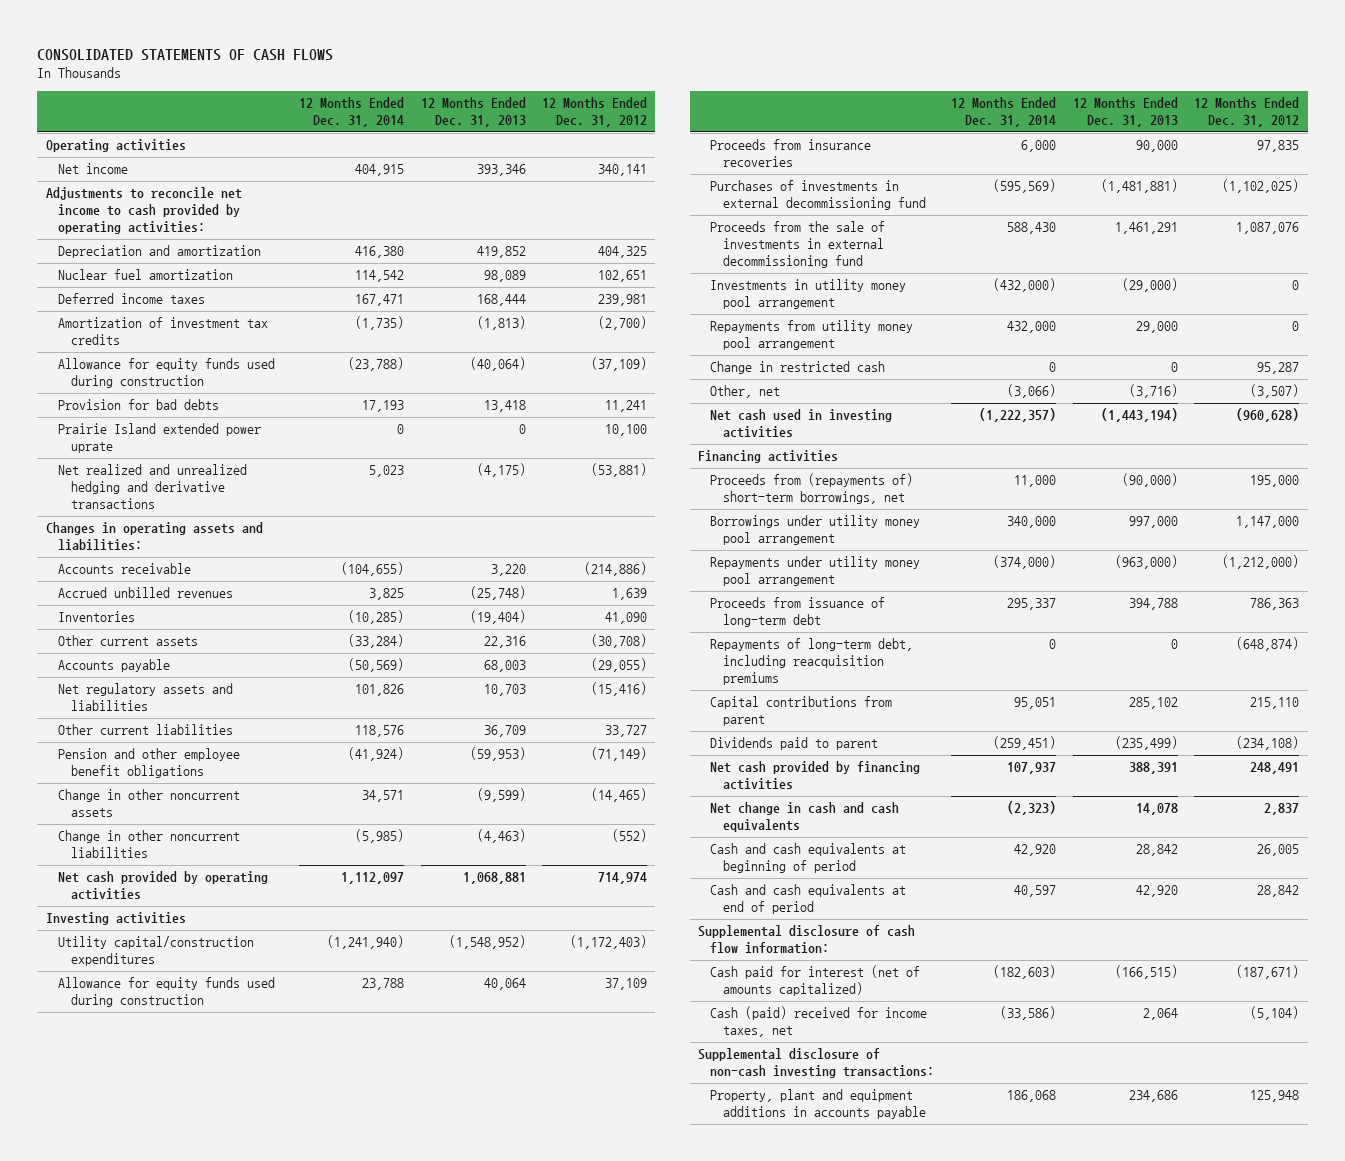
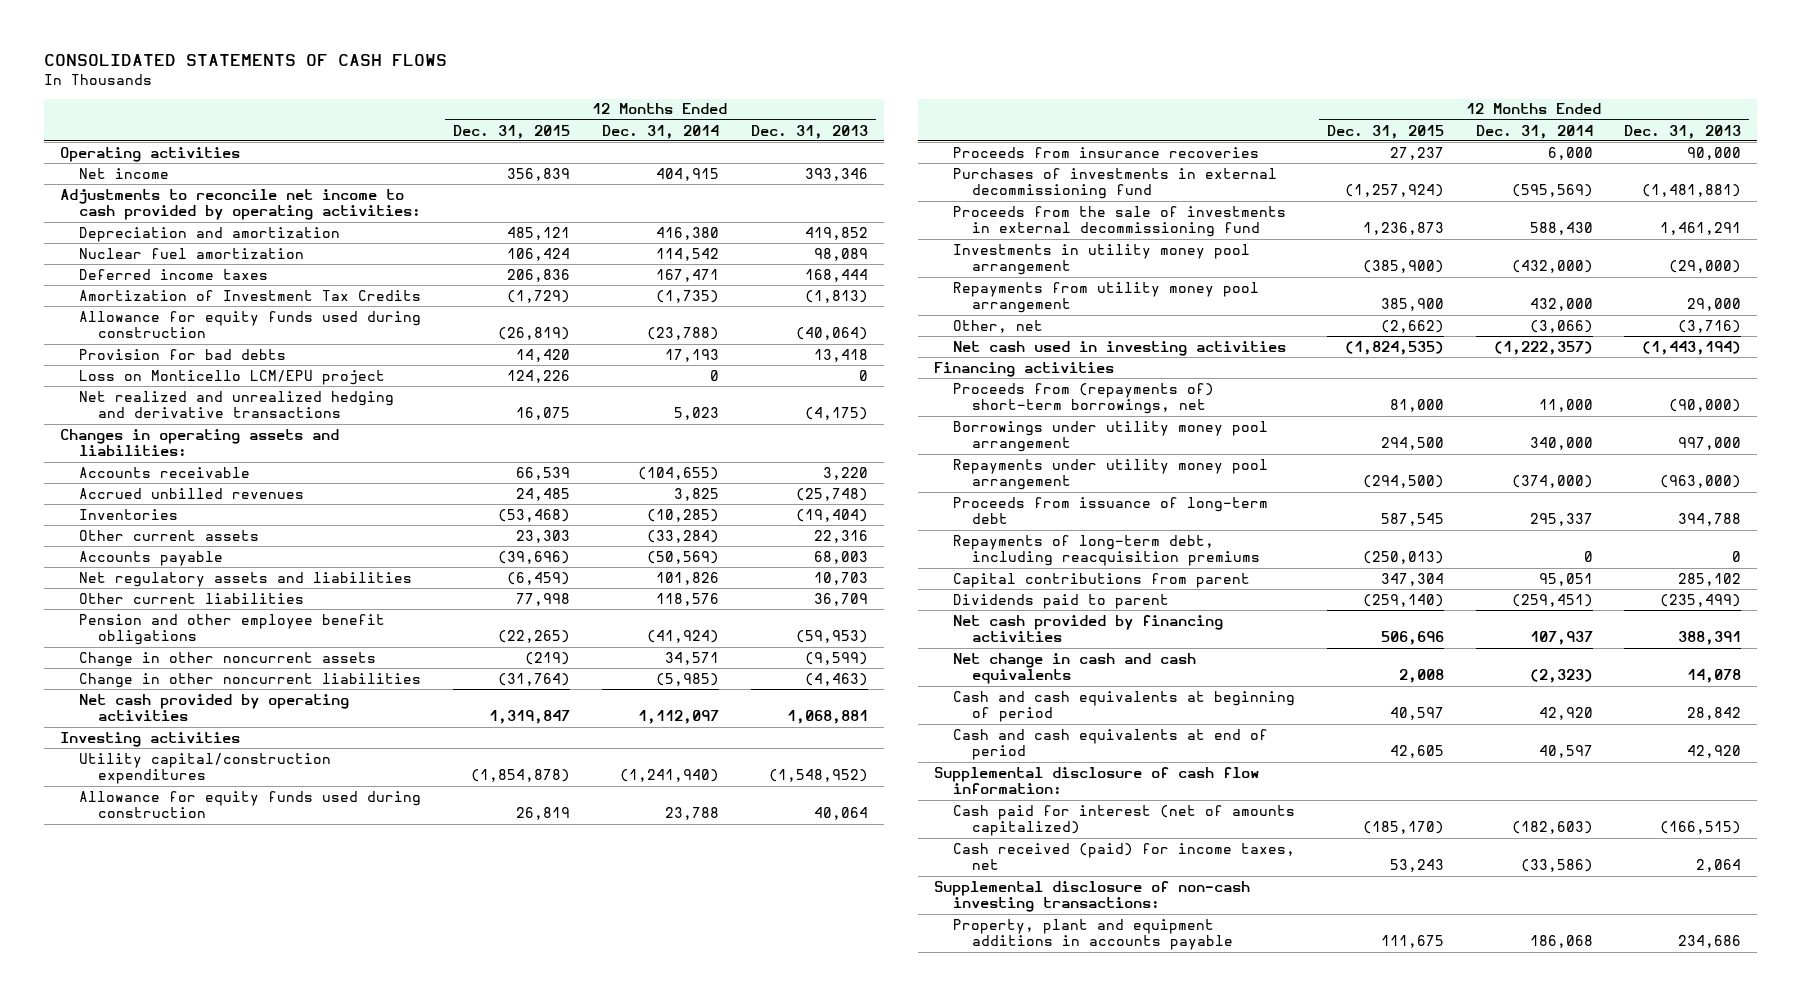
- | 12 Months Ended Dec. 31, 2014 | 12 Months Ended Dec. 31, 2013 | 12 Months Ended Dec. 31, 2012
+ | 12 Months Ended Dec. 31, 2015 | 12 Months Ended Dec. 31, 2014 | 12 Months Ended Dec. 31, 2013
- Amortization of investment tax credits | (1,735) | (1,813) | (2,700)
+ Amortization of Investment Tax Credits | (1,729) | (1,735) | (1,813)
- Prairie Island extended power uprate | 0 | 0 | 10,100
+ Loss on Monticello LCM/EPU project | 124,226 | 0 | 0
- Change in restricted cash | 0 | 0 | 95,287
- Cash (paid) received for income taxes, net | (33,586) | 2,064 | (5,104)
+ Cash received (paid) for income taxes, net | 53,243 | (33,586) | 2,064

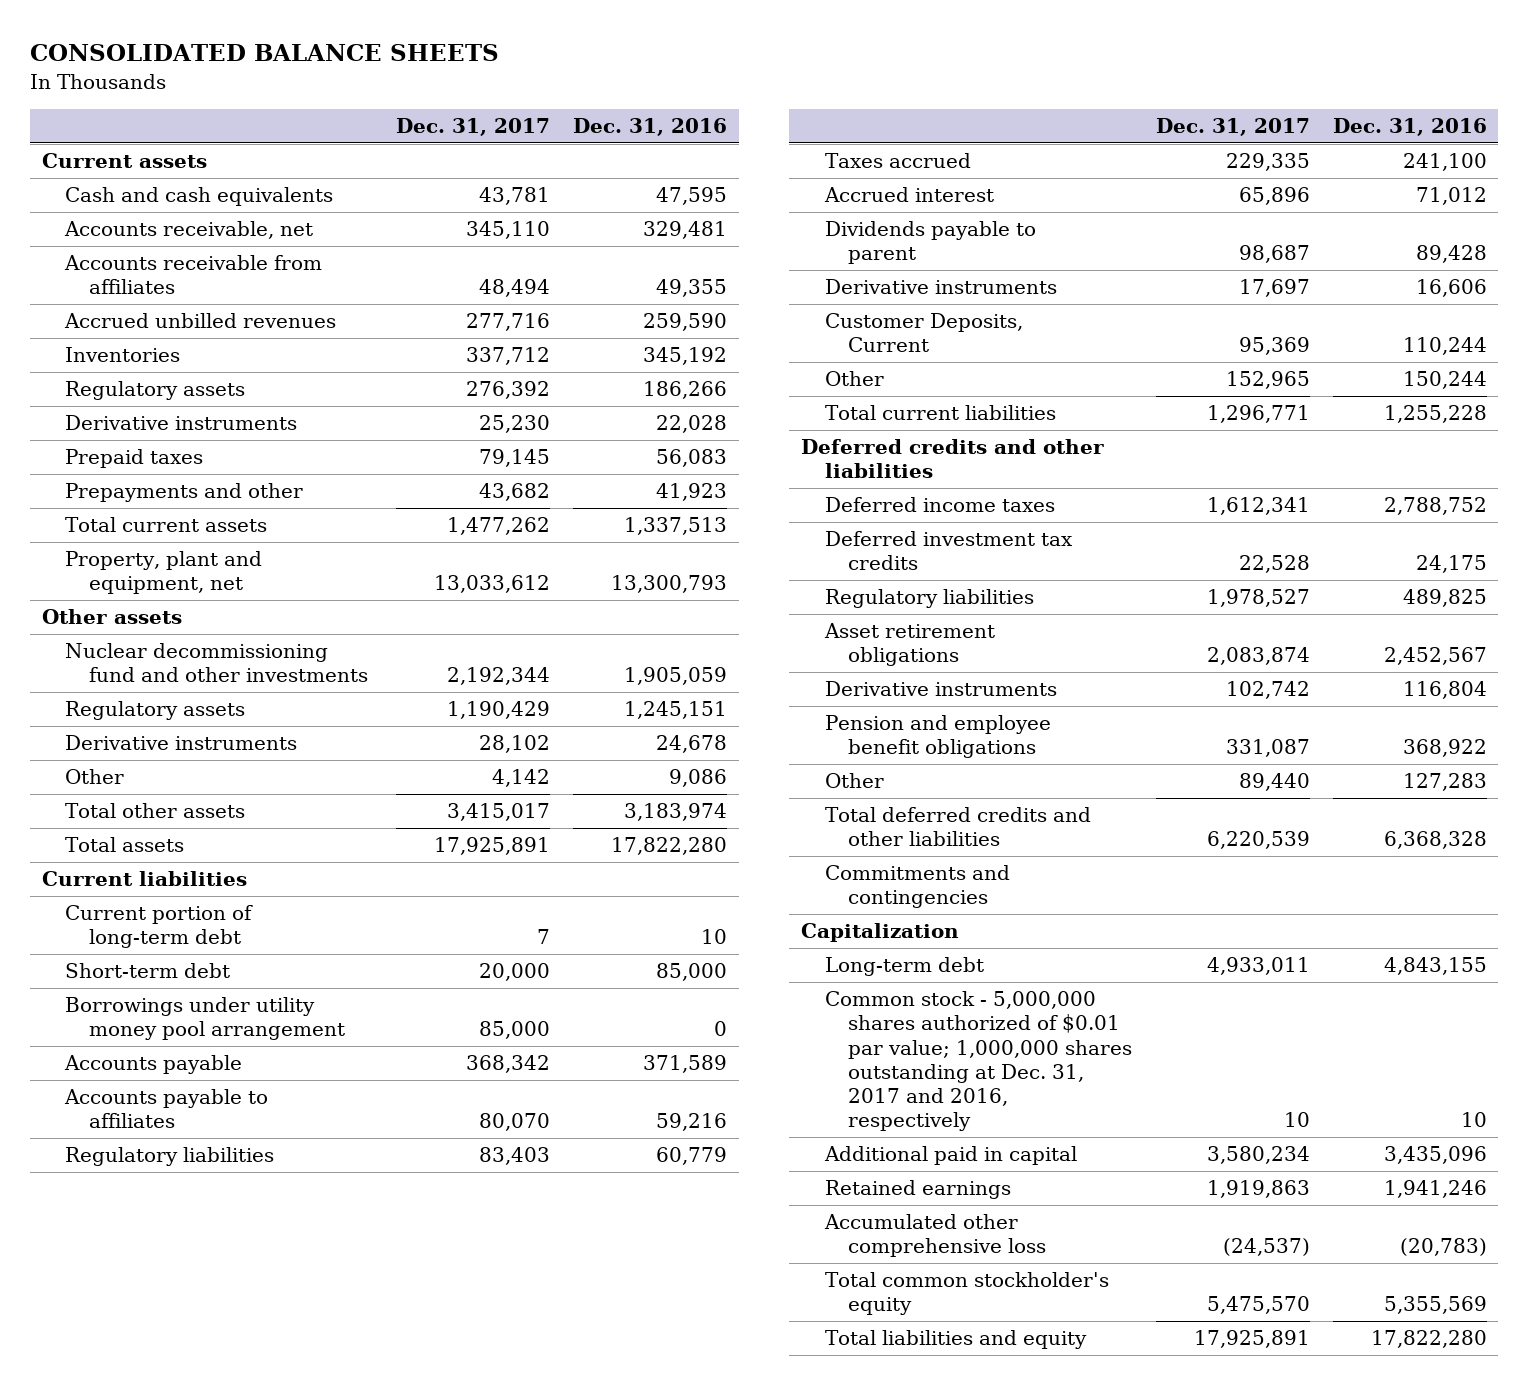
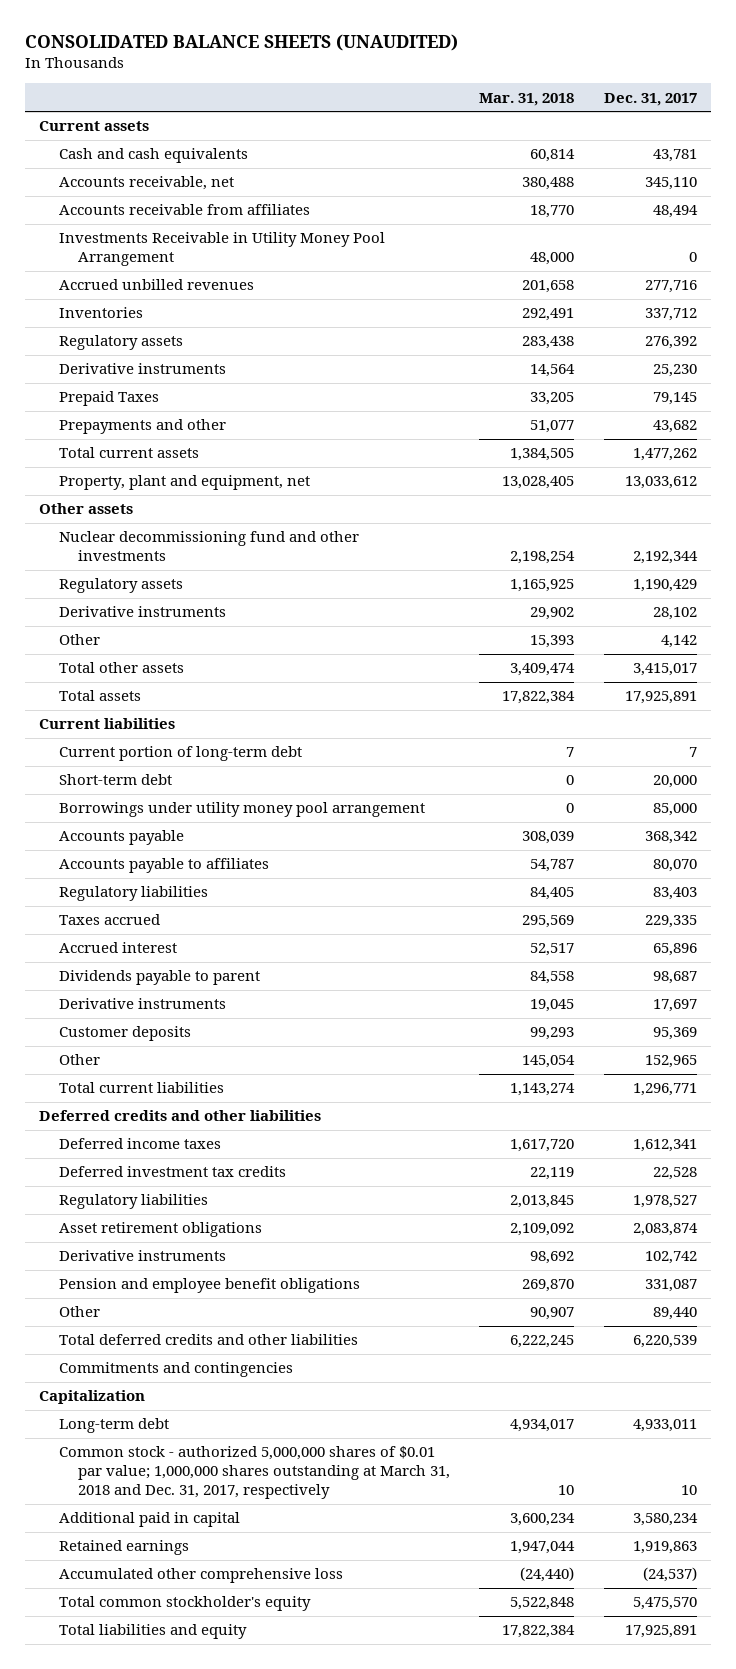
- CONSOLIDATED BALANCE SHEETS
+ CONSOLIDATED BALANCE SHEETS (UNAUDITED)
- | Dec. 31, 2017 | Dec. 31, 2016
+ | Mar. 31, 2018 | Dec. 31, 2017
+ Investments Receivable in Utility Money Pool Arrangement | 48,000 | 0
- Prepaid taxes | 79,145 | 56,083
+ Prepaid Taxes | 33,205 | 79,145
- Customer Deposits, Current | 95,369 | 110,244
+ Customer deposits | 99,293 | 95,369
- Common stock - 5,000,000 shares authorized of $0.01 par value; 1,000,000 shares outstanding at Dec. 31, 2017 and 2016, respectively | 10 | 10
+ Common stock - authorized 5,000,000 shares of $0.01 par value; 1,000,000 shares outstanding at March 31, 2018 and Dec. 31, 2017, respectively | 10 | 10

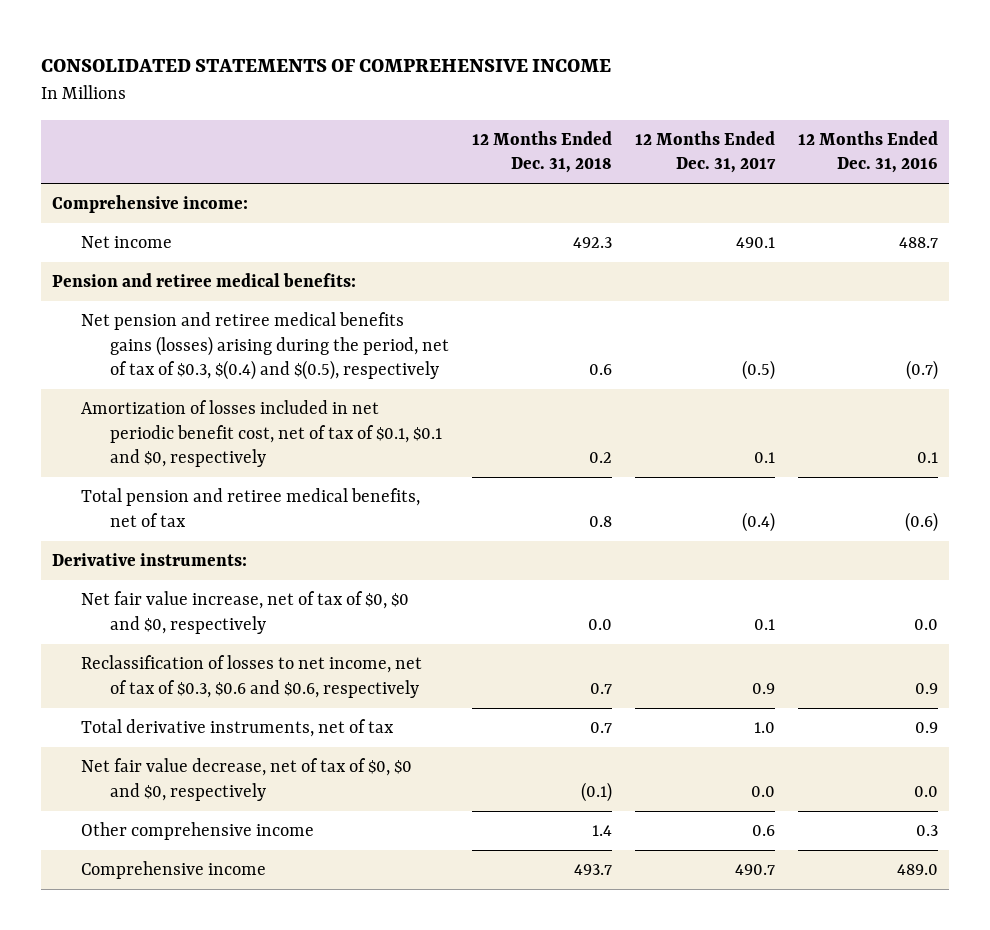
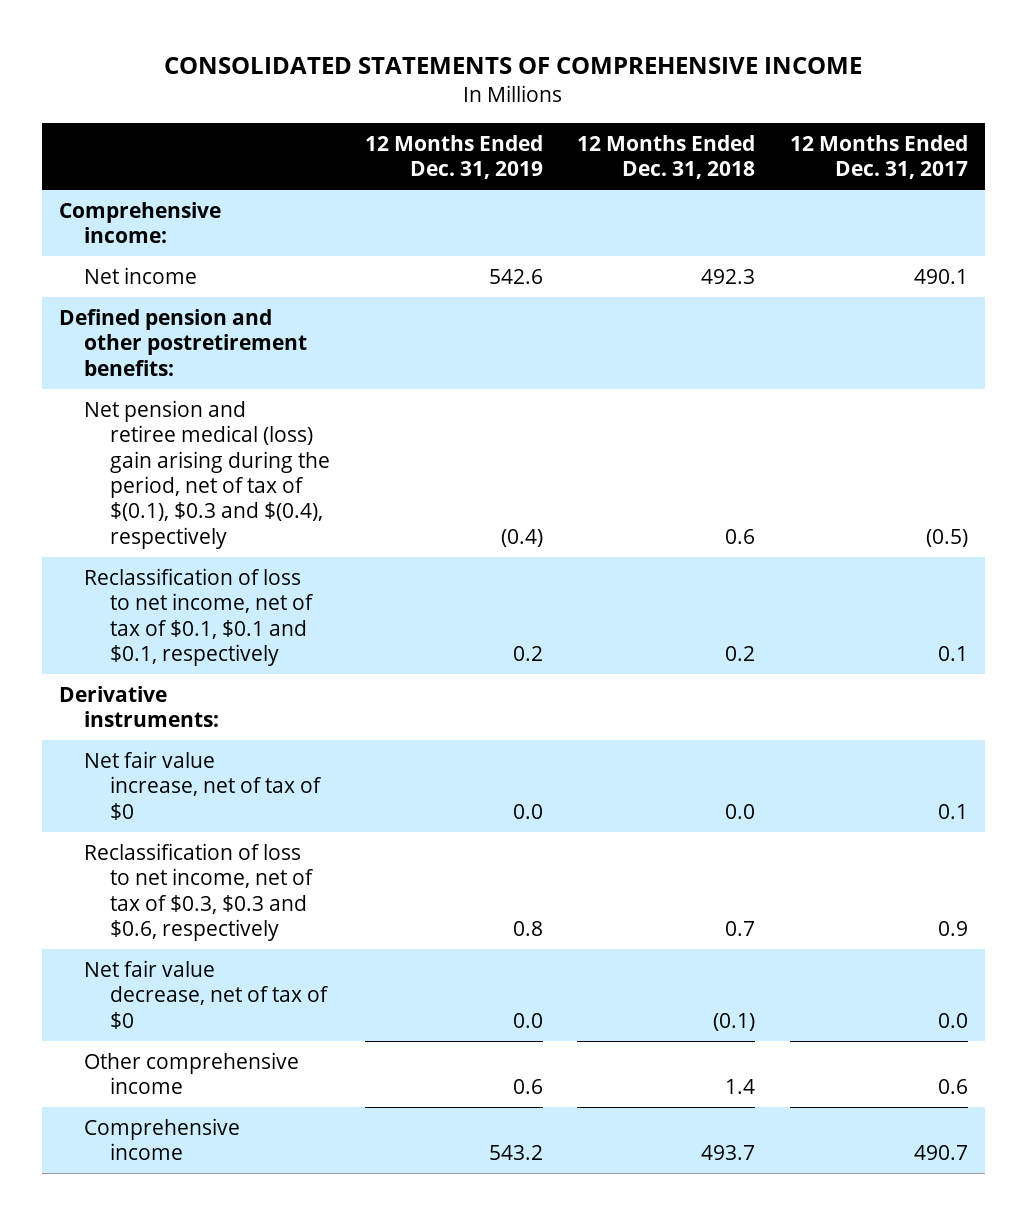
- | 12 Months Ended Dec. 31, 2018 | 12 Months Ended Dec. 31, 2017 | 12 Months Ended Dec. 31, 2016
+ | 12 Months Ended Dec. 31, 2019 | 12 Months Ended Dec. 31, 2018 | 12 Months Ended Dec. 31, 2017
- Pension and retiree medical benefits:
- Net pension and retiree medical benefits gains (losses) arising during the period, net of tax of $0.3, $(0.4) and $(0.5), respectively | 0.6 | (0.5) | (0.7)
- Amortization of losses included in net periodic benefit cost, net of tax of $0.1, $0.1 and $0, respectively | 0.2 | 0.1 | 0.1
- Total pension and retiree medical benefits, net of tax | 0.8 | (0.4) | (0.6)
+ Defined pension and other postretirement benefits:
+ Net pension and retiree medical (loss) gain arising during the period, net of tax of $(0.1), $0.3 and $(0.4), respectively | (0.4) | 0.6 | (0.5)
+ Reclassification of loss to net income, net of tax of $0.1, $0.1 and $0.1, respectively | 0.2 | 0.2 | 0.1
- Net fair value increase, net of tax of $0, $0 and $0, respectively | 0.0 | 0.1 | 0.0
- Reclassification of losses to net income, net of tax of $0.3, $0.6 and $0.6, respectively | 0.7 | 0.9 | 0.9
- Total derivative instruments, net of tax | 0.7 | 1.0 | 0.9
- Net fair value decrease, net of tax of $0, $0 and $0, respectively | (0.1) | 0.0 | 0.0
+ Net fair value increase, net of tax of $0 | 0.0 | 0.0 | 0.1
+ Reclassification of loss to net income, net of tax of $0.3, $0.3 and $0.6, respectively | 0.8 | 0.7 | 0.9
+ Net fair value decrease, net of tax of $0 | 0.0 | (0.1) | 0.0

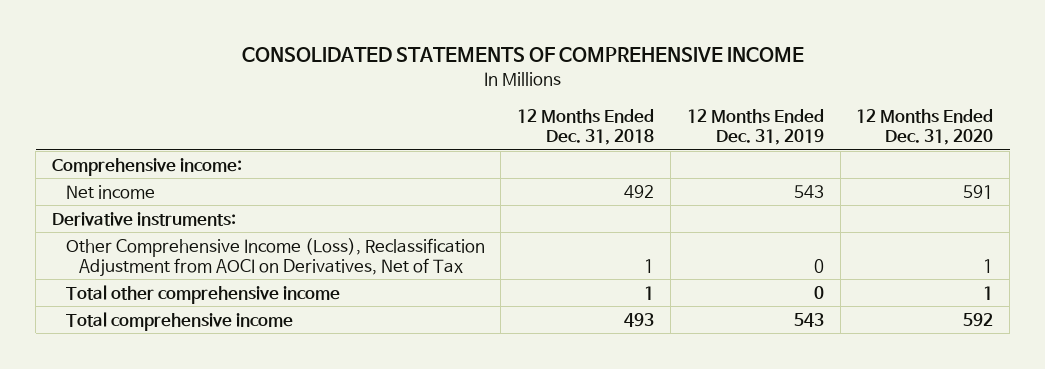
- | 12 Months Ended Dec. 31, 2019 | 12 Months Ended Dec. 31, 2018 | 12 Months Ended Dec. 31, 2017
+ | 12 Months Ended Dec. 31, 2018 | 12 Months Ended Dec. 31, 2019 | 12 Months Ended Dec. 31, 2020
- Net income | 542.6 | 492.3 | 490.1
- Defined pension and other postretirement benefits:
- Net pension and retiree medical (loss) gain arising during the period, net of tax of $(0.1), $0.3 and $(0.4), respectively | (0.4) | 0.6 | (0.5)
- Reclassification of loss to net income, net of tax of $0.1, $0.1 and $0.1, respectively | 0.2 | 0.2 | 0.1
+ Net income | 492 | 543 | 591
- Net fair value increase, net of tax of $0 | 0.0 | 0.0 | 0.1
- Reclassification of loss to net income, net of tax of $0.3, $0.3 and $0.6, respectively | 0.8 | 0.7 | 0.9
- Net fair value decrease, net of tax of $0 | 0.0 | (0.1) | 0.0
- Other comprehensive income | 0.6 | 1.4 | 0.6
- Comprehensive income | 543.2 | 493.7 | 490.7
+ Other Comprehensive Income (Loss), Reclassification Adjustment from AOCI on Derivatives, Net of Tax | 1 | 0 | 1
+ Total other comprehensive income | 1 | 0 | 1
+ Total comprehensive income | 493 | 543 | 592

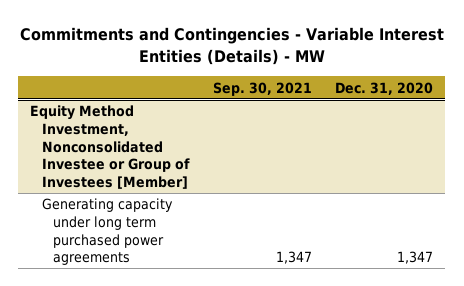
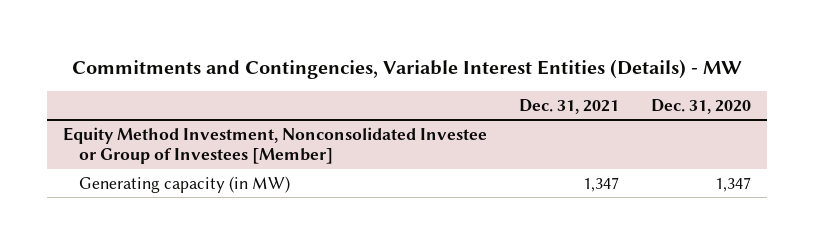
- Commitments and Contingencies - Variable Interest Entities (Details) - MW
+ Commitments and Contingencies, Variable Interest Entities (Details) - MW
- | Sep. 30, 2021 | Dec. 31, 2020
+ | Dec. 31, 2021 | Dec. 31, 2020
@ Equity Method Investment, Nonconsolidated Investee or Group of Investees [Member]
- Generating capacity under long term purchased power agreements | 1,347 | 1,347
+ Generating capacity (in MW) | 1,347 | 1,347

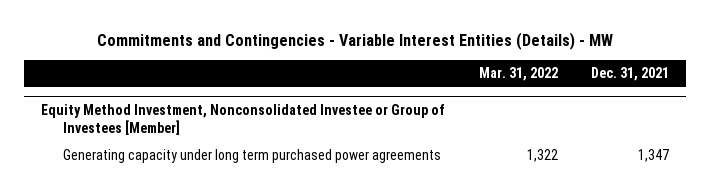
- Commitments and Contingencies, Variable Interest Entities (Details) - MW
+ Commitments and Contingencies - Variable Interest Entities (Details) - MW
- | Dec. 31, 2021 | Dec. 31, 2020
+ | Mar. 31, 2022 | Dec. 31, 2021
@ Equity Method Investment, Nonconsolidated Investee or Group of Investees [Member]
- Generating capacity (in MW) | 1,347 | 1,347
+ Generating capacity under long term purchased power agreements | 1,322 | 1,347

